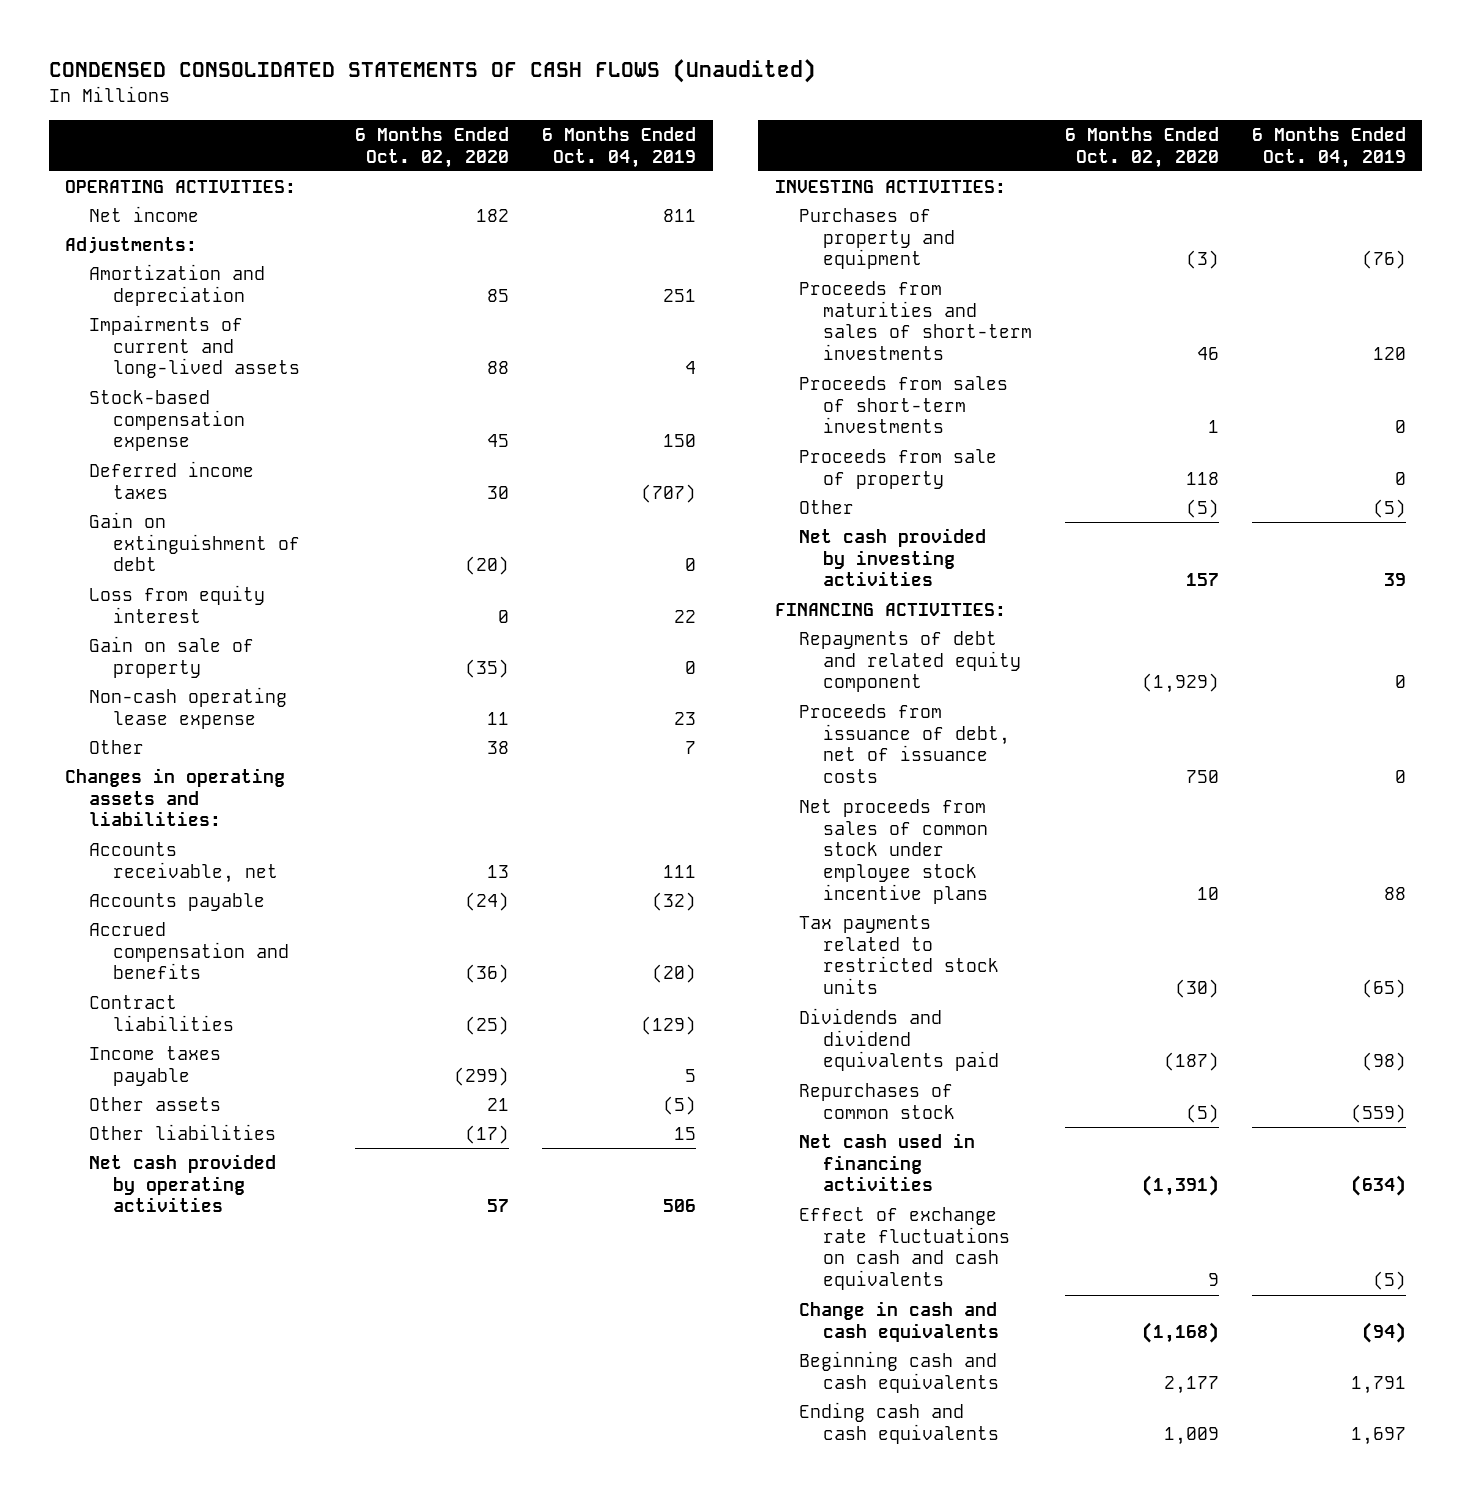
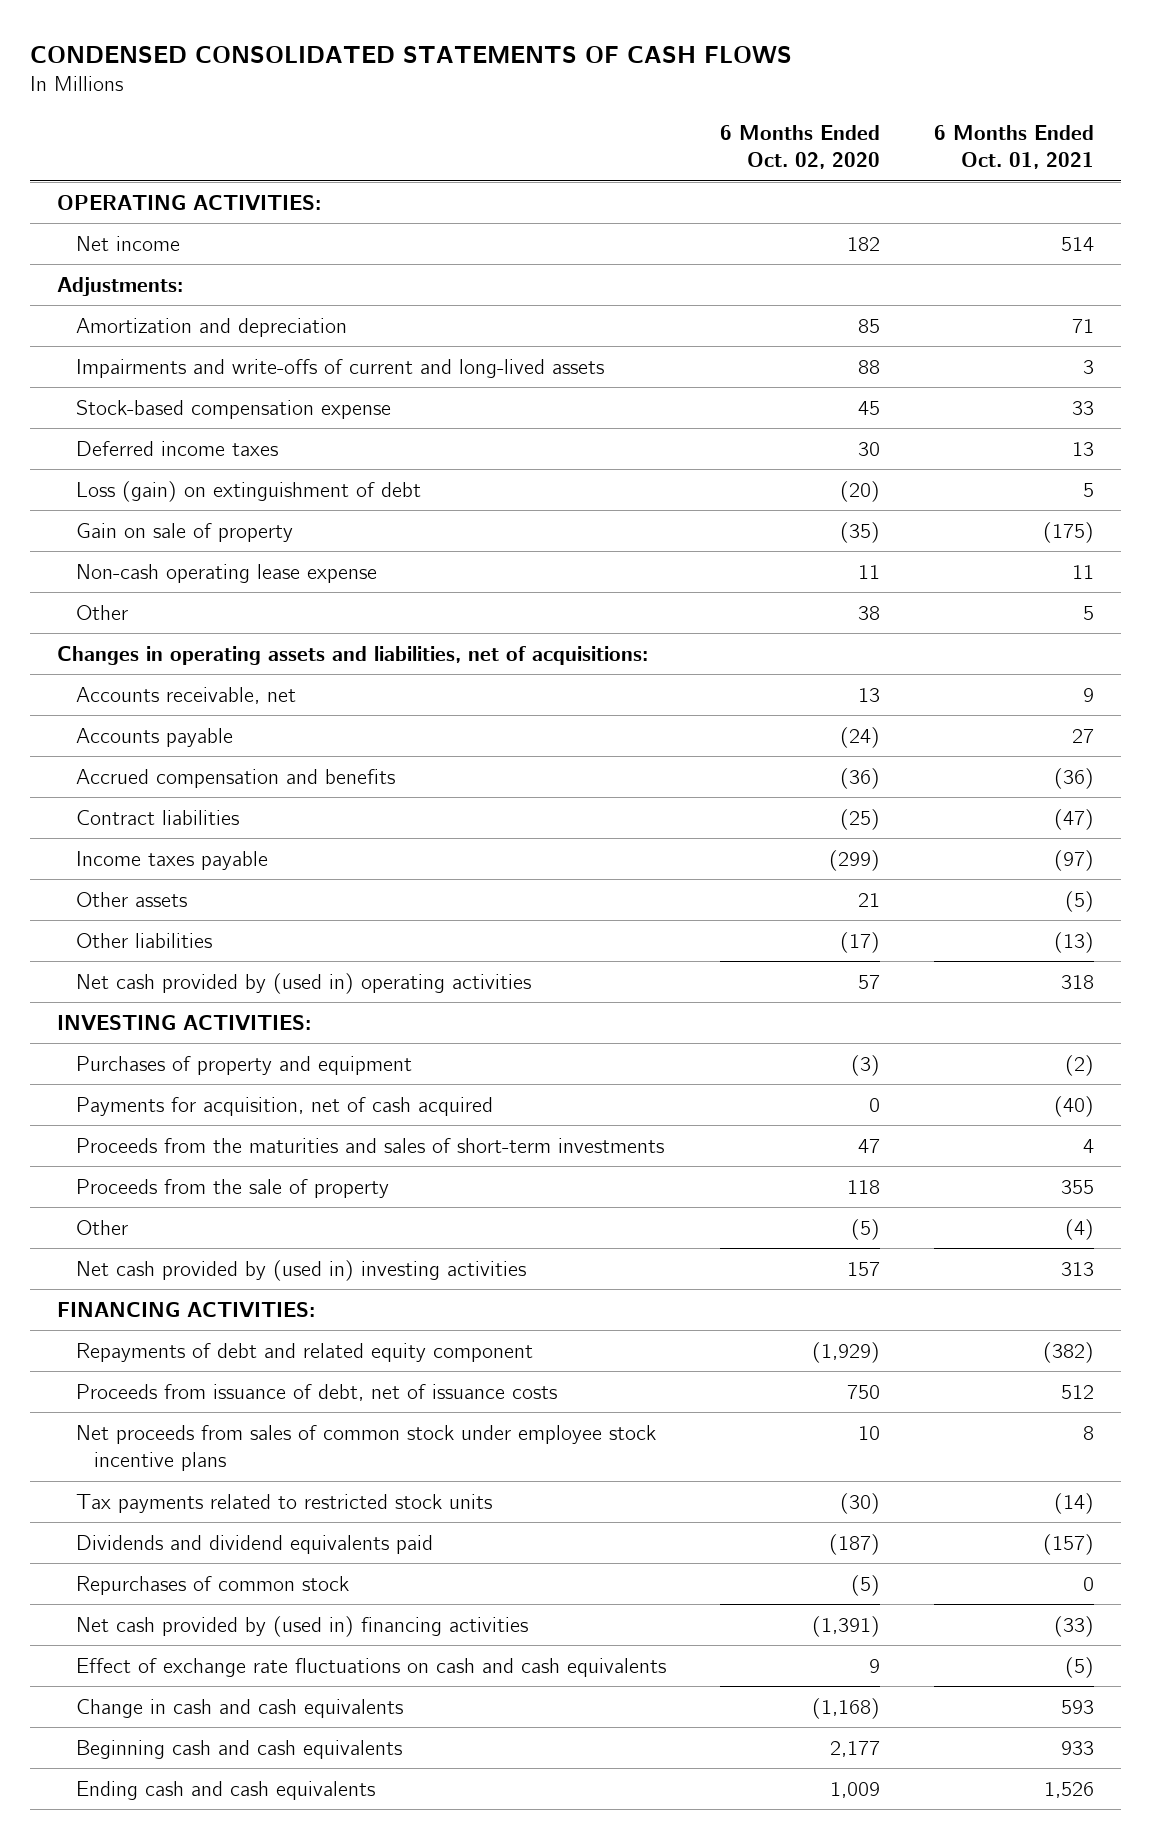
- CONDENSED CONSOLIDATED STATEMENTS OF CASH FLOWS (Unaudited)
+ CONDENSED CONSOLIDATED STATEMENTS OF CASH FLOWS
- | 6 Months Ended Oct. 02, 2020 | 6 Months Ended Oct. 04, 2019
+ | 6 Months Ended Oct. 02, 2020 | 6 Months Ended Oct. 01, 2021
- Impairments of current and long-lived assets | 88 | 4
+ Impairments and write-offs of current and long-lived assets | 88 | 3
- Gain on extinguishment of debt | (20) | 0
- Loss from equity interest | 0 | 22
+ Loss (gain) on extinguishment of debt | (20) | 5
- Changes in operating assets and liabilities:
+ Changes in operating assets and liabilities, net of acquisitions:
- Net cash provided by operating activities | 57 | 506
+ Net cash provided by (used in) operating activities | 57 | 318
- Proceeds from maturities and sales of short-term investments | 46 | 120
- Proceeds from sales of short-term investments | 1 | 0
- Proceeds from sale of property | 118 | 0
+ Payments for acquisition, net of cash acquired | 0 | (40)
+ Proceeds from the maturities and sales of short-term investments | 47 | 4
+ Proceeds from the sale of property | 118 | 355
- Net cash provided by investing activities | 157 | 39
+ Net cash provided by (used in) investing activities | 157 | 313
- Net cash used in financing activities | (1,391) | (634)
+ Net cash provided by (used in) financing activities | (1,391) | (33)

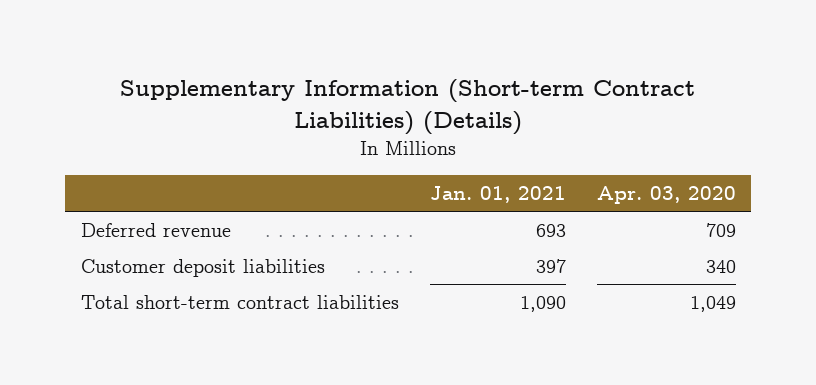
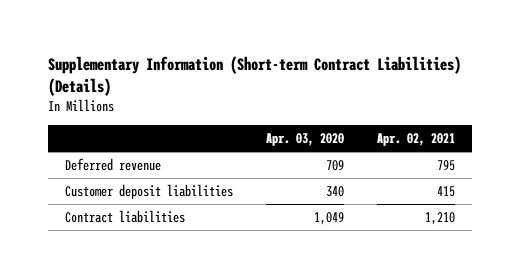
- | Jan. 01, 2021 | Apr. 03, 2020
+ | Apr. 03, 2020 | Apr. 02, 2021
- Total short-term contract liabilities | 1,090 | 1,049
+ Contract liabilities | 1,049 | 1,210

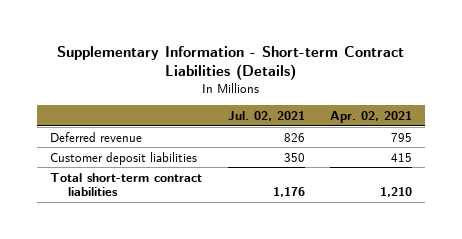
- Supplementary Information (Short-term Contract Liabilities) (Details)
+ Supplementary Information - Short-term Contract Liabilities (Details)
- | Apr. 03, 2020 | Apr. 02, 2021
+ | Jul. 02, 2021 | Apr. 02, 2021
- Contract liabilities | 1,049 | 1,210
+ Total short-term contract liabilities | 1,176 | 1,210

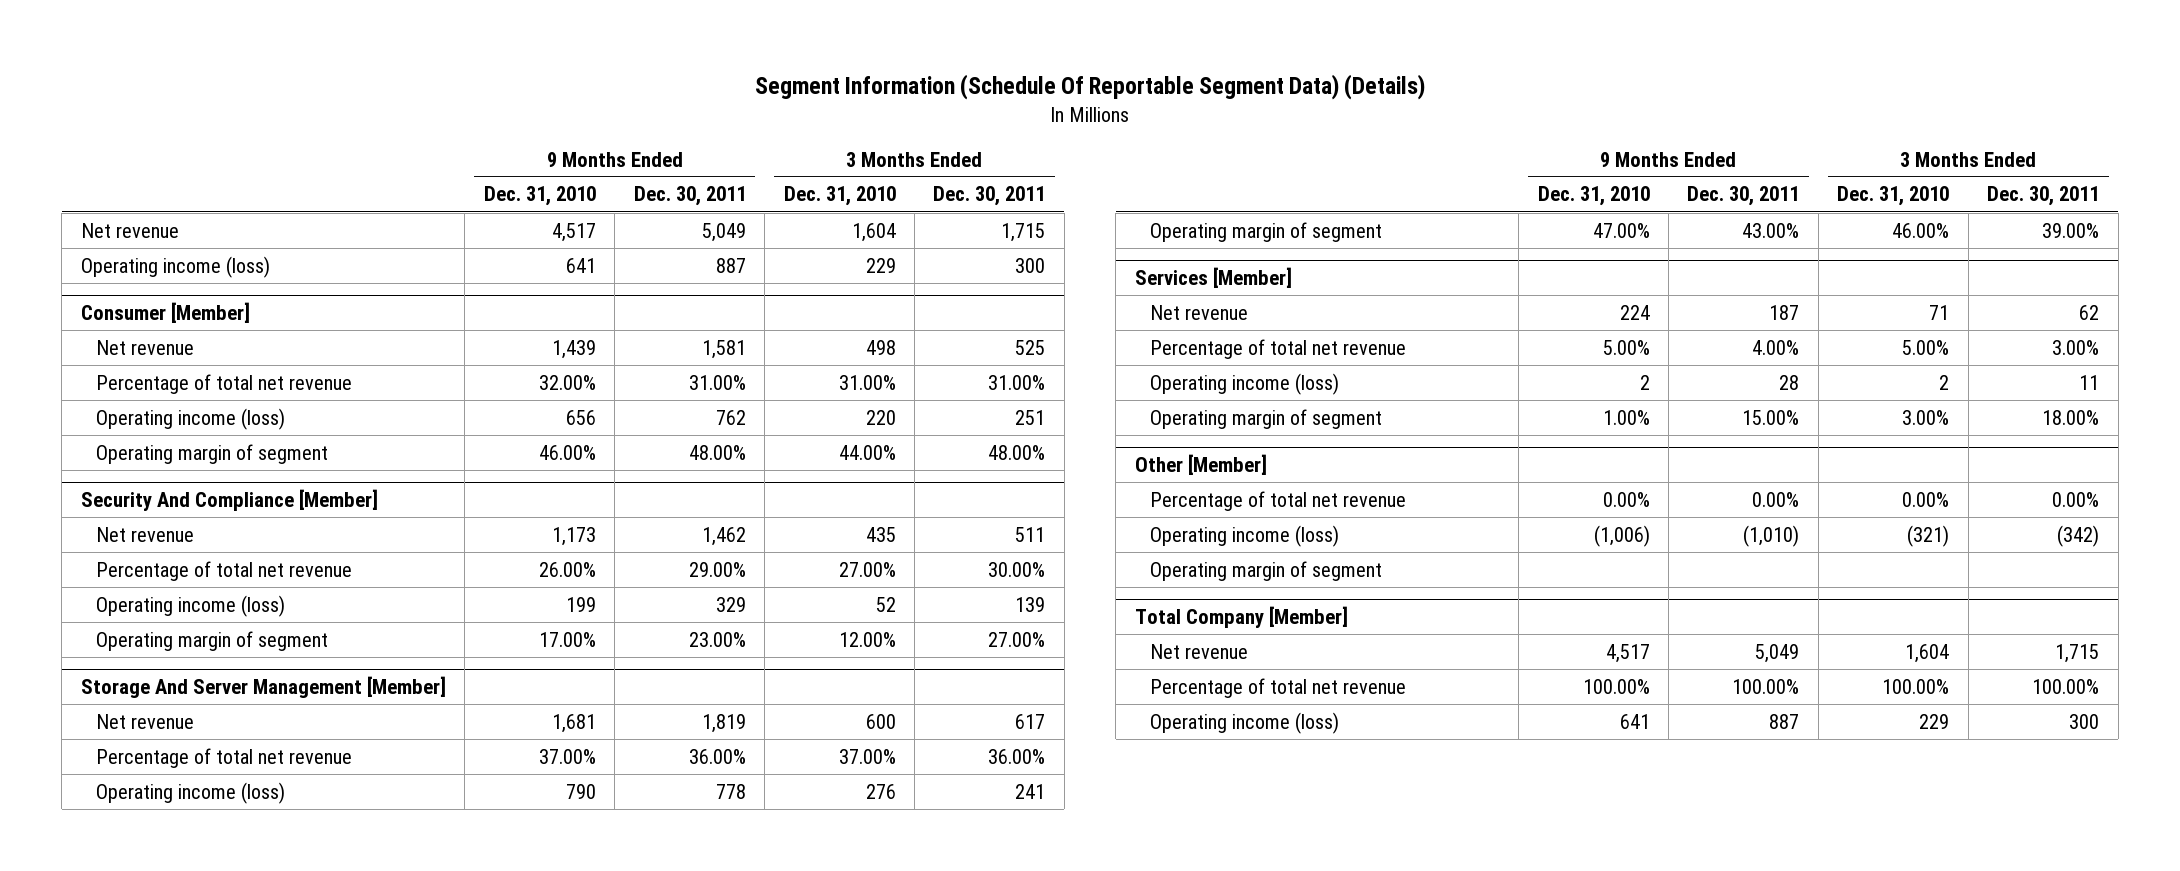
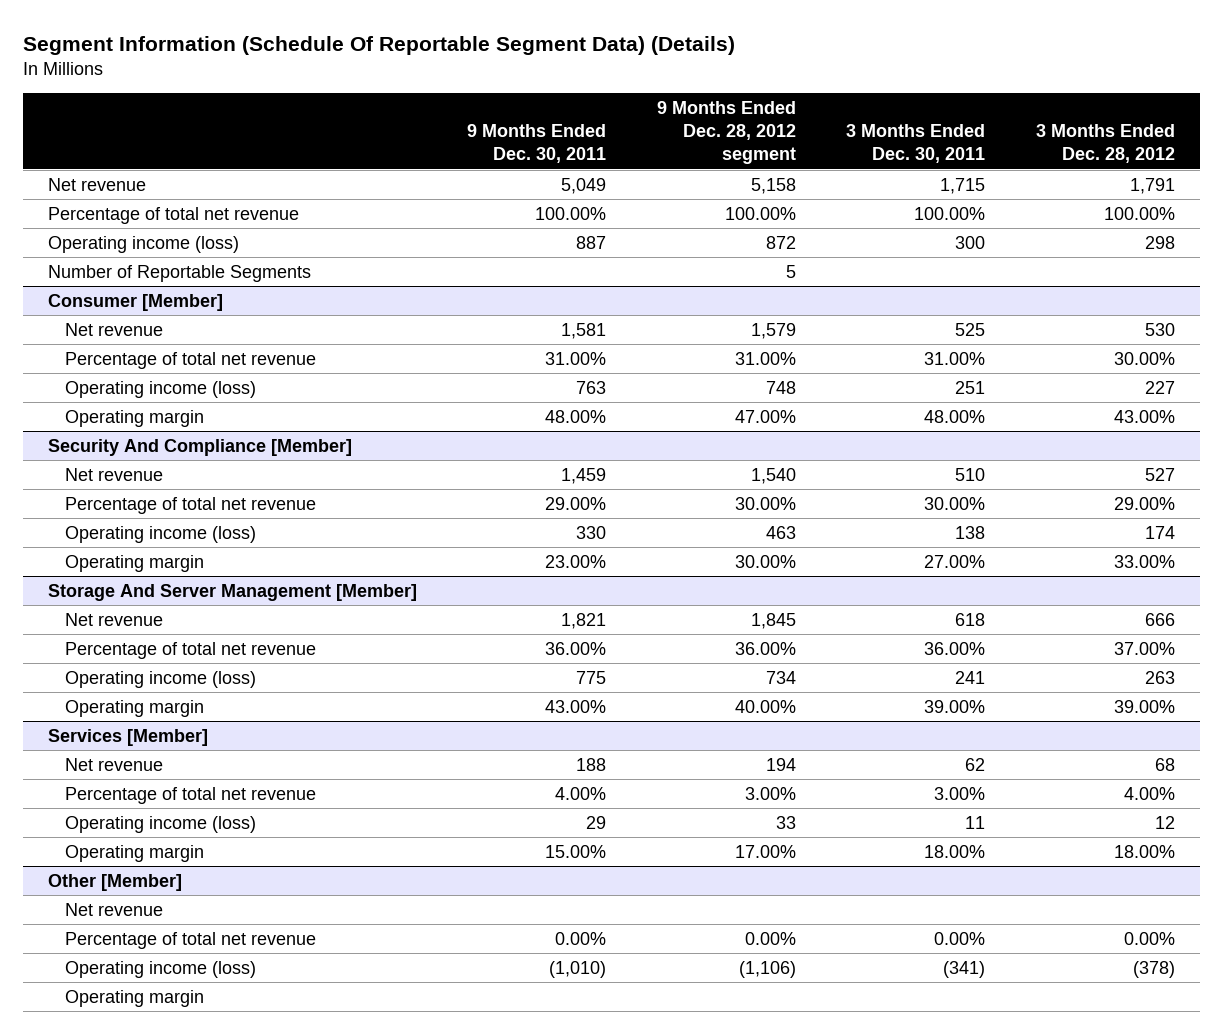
- | 9 Months Ended Dec. 31, 2010 | 9 Months Ended Dec. 30, 2011 | 3 Months Ended Dec. 31, 2010 | 3 Months Ended Dec. 30, 2011
+ | 9 Months Ended Dec. 30, 2011 | 9 Months Ended Dec. 28, 2012 segment | 3 Months Ended Dec. 30, 2011 | 3 Months Ended Dec. 28, 2012
+ Percentage of total net revenue | 100.00% | 100.00% | 100.00% | 100.00%
+ Number of Reportable Segments | | 5 | |
@ Consumer [Member]
- Operating income (loss) | 656 | 762 | 220 | 251
- Operating margin of segment | 46.00% | 48.00% | 44.00% | 48.00%
+ Operating income (loss) | 763 | 748 | 251 | 227
+ Operating margin | 48.00% | 47.00% | 48.00% | 43.00%
@ Security And Compliance [Member]
- Net revenue | 1,173 | 1,462 | 435 | 511
+ Net revenue | 1,459 | 1,540 | 510 | 527
- Operating income (loss) | 199 | 329 | 52 | 139
- Operating margin of segment | 17.00% | 23.00% | 12.00% | 27.00%
+ Operating income (loss) | 330 | 463 | 138 | 174
+ Operating margin | 23.00% | 30.00% | 27.00% | 33.00%
@ Storage And Server Management [Member]
- Net revenue | 1,681 | 1,819 | 600 | 617
+ Net revenue | 1,821 | 1,845 | 618 | 666
- Operating income (loss) | 790 | 778 | 276 | 241
- Operating margin of segment | 47.00% | 43.00% | 46.00% | 39.00%
+ Operating income (loss) | 775 | 734 | 241 | 263
+ Operating margin | 43.00% | 40.00% | 39.00% | 39.00%
@ Services [Member]
- Net revenue | 224 | 187 | 71 | 62
+ Net revenue | 188 | 194 | 62 | 68
- Operating income (loss) | 2 | 28 | 2 | 11
- Operating margin of segment | 1.00% | 15.00% | 3.00% | 18.00%
+ Operating income (loss) | 29 | 33 | 11 | 12
+ Operating margin | 15.00% | 17.00% | 18.00% | 18.00%
@ Other [Member]
+ Net revenue
- Operating income (loss) | (1,006) | (1,010) | (321) | (342)
- Operating margin of segment
- Total Company [Member]
- Net revenue | 4,517 | 5,049 | 1,604 | 1,715
- Percentage of total net revenue | 100.00% | 100.00% | 100.00% | 100.00%
- Operating income (loss) | 641 | 887 | 229 | 300
@ Other [Member]
+ Operating income (loss) | (1,010) | (1,106) | (341) | (378)
+ Operating margin

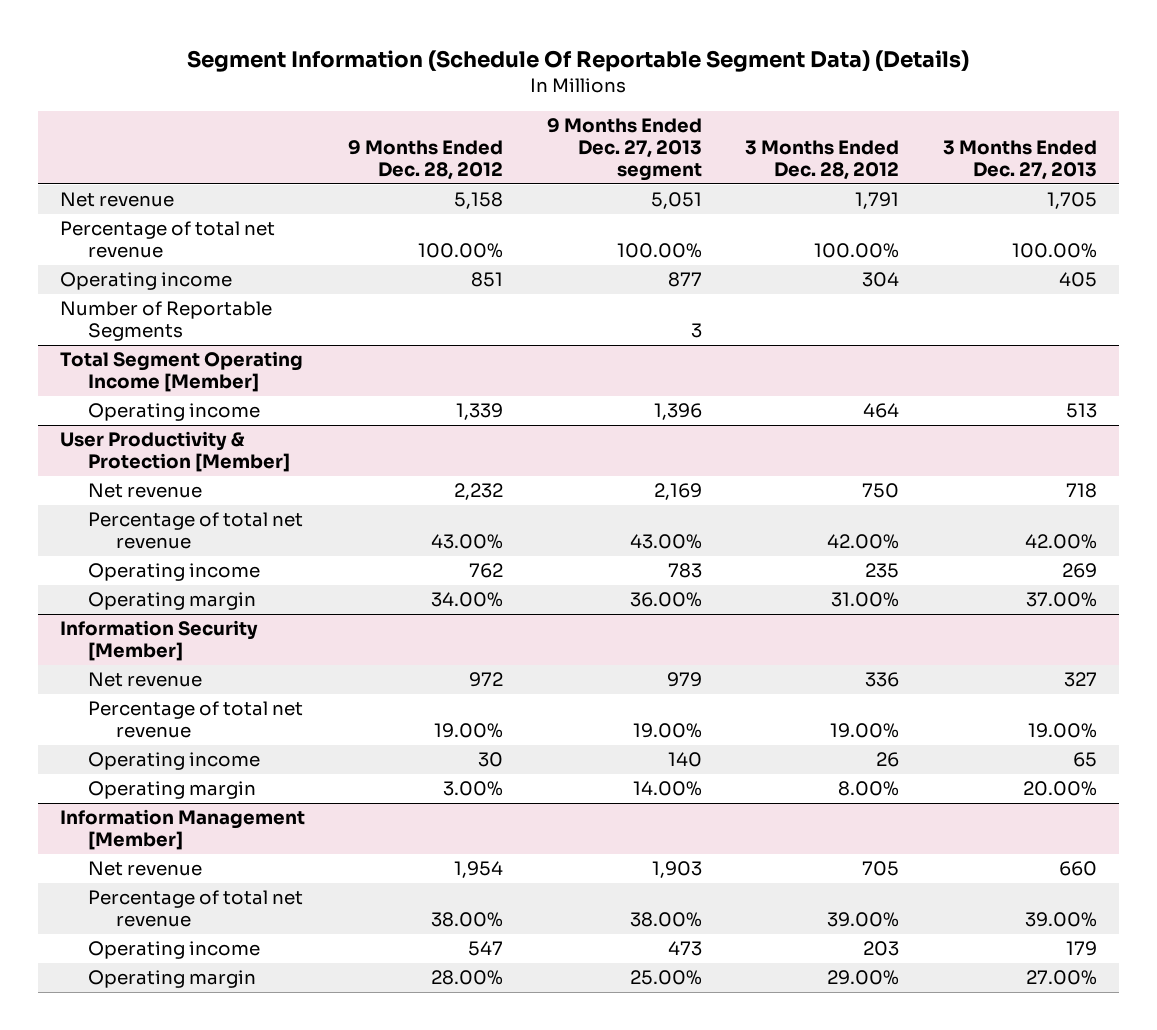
- | 9 Months Ended Dec. 30, 2011 | 9 Months Ended Dec. 28, 2012 segment | 3 Months Ended Dec. 30, 2011 | 3 Months Ended Dec. 28, 2012
+ | 9 Months Ended Dec. 28, 2012 | 9 Months Ended Dec. 27, 2013 segment | 3 Months Ended Dec. 28, 2012 | 3 Months Ended Dec. 27, 2013
- Operating income (loss) | 887 | 872 | 300 | 298
+ Operating income | 851 | 877 | 304 | 405
- Consumer [Member]
- Net revenue | 1,581 | 1,579 | 525 | 530
- Percentage of total net revenue | 31.00% | 31.00% | 31.00% | 30.00%
- Operating income (loss) | 763 | 748 | 251 | 227
- Operating margin | 48.00% | 47.00% | 48.00% | 43.00%
- Security And Compliance [Member]
- Net revenue | 1,459 | 1,540 | 510 | 527
- Percentage of total net revenue | 29.00% | 30.00% | 30.00% | 29.00%
- Operating income (loss) | 330 | 463 | 138 | 174
- Operating margin | 23.00% | 30.00% | 27.00% | 33.00%
- Storage And Server Management [Member]
- Net revenue | 1,821 | 1,845 | 618 | 666
- Percentage of total net revenue | 36.00% | 36.00% | 36.00% | 37.00%
- Operating income (loss) | 775 | 734 | 241 | 263
- Operating margin | 43.00% | 40.00% | 39.00% | 39.00%
- Services [Member]
- Net revenue | 188 | 194 | 62 | 68
- Percentage of total net revenue | 4.00% | 3.00% | 3.00% | 4.00%
- Operating income (loss) | 29 | 33 | 11 | 12
- Operating margin | 15.00% | 17.00% | 18.00% | 18.00%
- Other [Member]
- Net revenue
- Percentage of total net revenue | 0.00% | 0.00% | 0.00% | 0.00%
- Operating income (loss) | (1,010) | (1,106) | (341) | (378)
- Operating margin
+ Total Segment Operating Income [Member]
+ Operating income | 1,339 | 1,396 | 464 | 513
+ User Productivity & Protection [Member]
+ Net revenue | 2,232 | 2,169 | 750 | 718
+ Percentage of total net revenue | 43.00% | 43.00% | 42.00% | 42.00%
+ Operating income | 762 | 783 | 235 | 269
+ Operating margin | 34.00% | 36.00% | 31.00% | 37.00%
+ Information Security [Member]
+ Net revenue | 972 | 979 | 336 | 327
+ Percentage of total net revenue | 19.00% | 19.00% | 19.00% | 19.00%
+ Operating income | 30 | 140 | 26 | 65
+ Operating margin | 3.00% | 14.00% | 8.00% | 20.00%
+ Information Management [Member]
+ Net revenue | 1,954 | 1,903 | 705 | 660
+ Percentage of total net revenue | 38.00% | 38.00% | 39.00% | 39.00%
+ Operating income | 547 | 473 | 203 | 179
+ Operating margin | 28.00% | 25.00% | 29.00% | 27.00%

